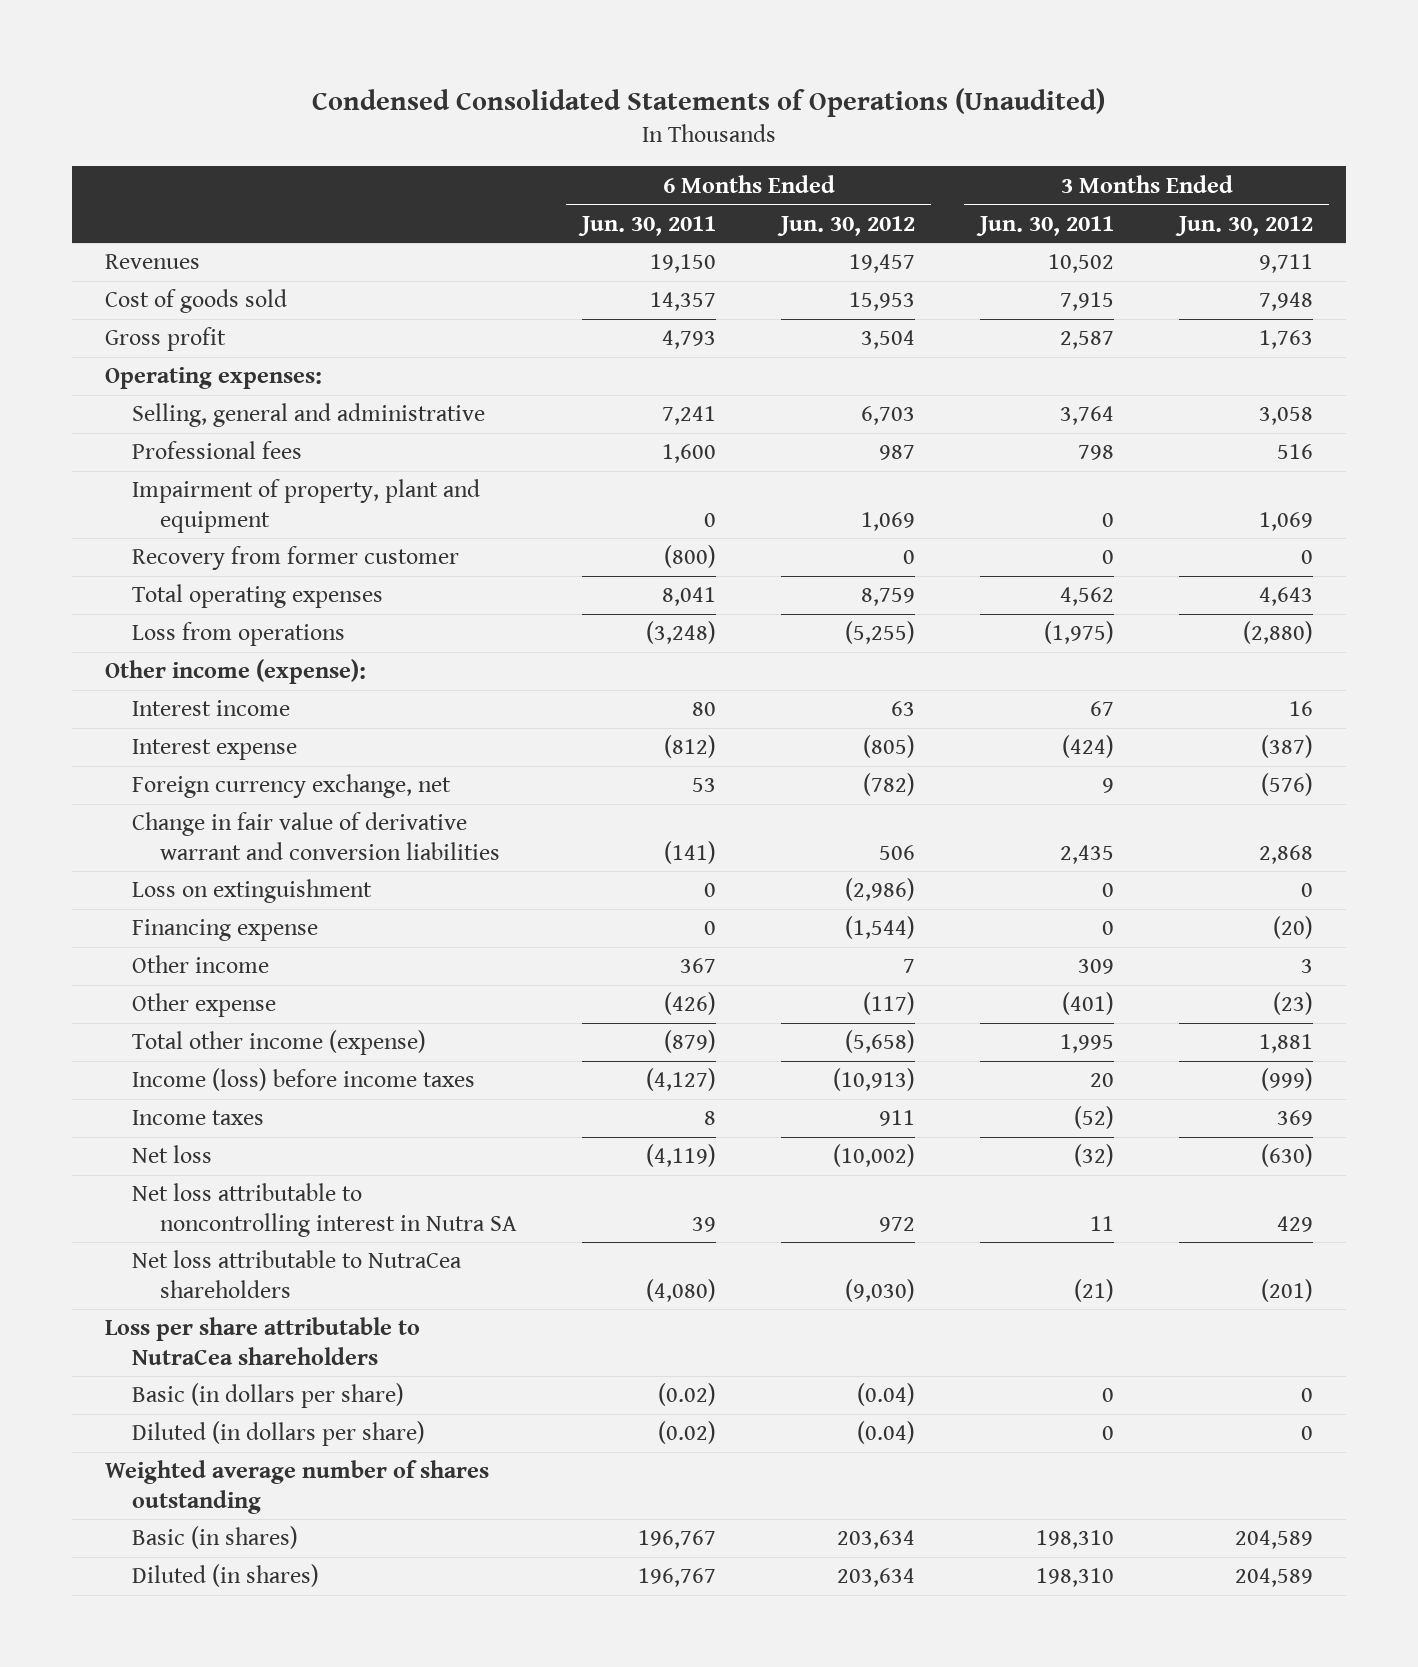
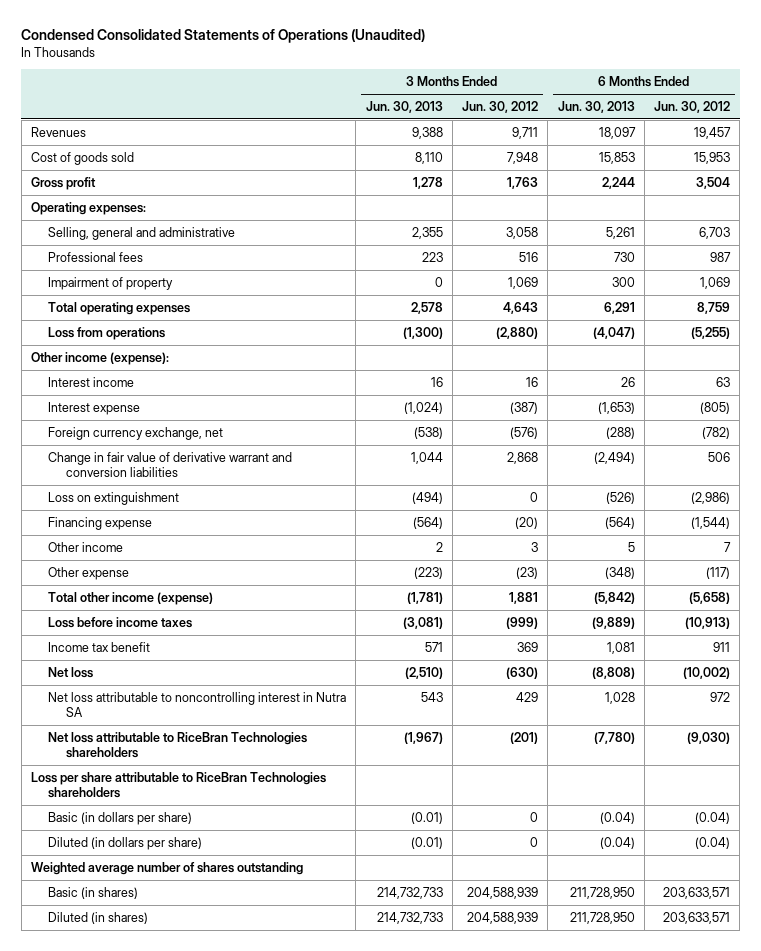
- | 6 Months Ended Jun. 30, 2011 | 6 Months Ended Jun. 30, 2012 | 3 Months Ended Jun. 30, 2011 | 3 Months Ended Jun. 30, 2012
+ | 3 Months Ended Jun. 30, 2013 | 3 Months Ended Jun. 30, 2012 | 6 Months Ended Jun. 30, 2013 | 6 Months Ended Jun. 30, 2012
- Impairment of property, plant and equipment | 0 | 1,069 | 0 | 1,069
- Recovery from former customer | (800) | 0 | 0 | 0
+ Impairment of property | 0 | 1,069 | 300 | 1,069
- Income (loss) before income taxes | (4,127) | (10,913) | 20 | (999)
- Income taxes | 8 | 911 | (52) | 369
+ Loss before income taxes | (3,081) | (999) | (9,889) | (10,913)
+ Income tax benefit | 571 | 369 | 1,081 | 911
- Net loss attributable to NutraCea shareholders | (4,080) | (9,030) | (21) | (201)
- Loss per share attributable to NutraCea shareholders
+ Net loss attributable to RiceBran Technologies shareholders | (1,967) | (201) | (7,780) | (9,030)
+ Loss per share attributable to RiceBran Technologies shareholders
- Basic (in shares) | 196,767 | 203,634 | 198,310 | 204,589
- Diluted (in shares) | 196,767 | 203,634 | 198,310 | 204,589
+ Basic (in shares) | 214,732,733 | 204,588,939 | 211,728,950 | 203,633,571
+ Diluted (in shares) | 214,732,733 | 204,588,939 | 211,728,950 | 203,633,571

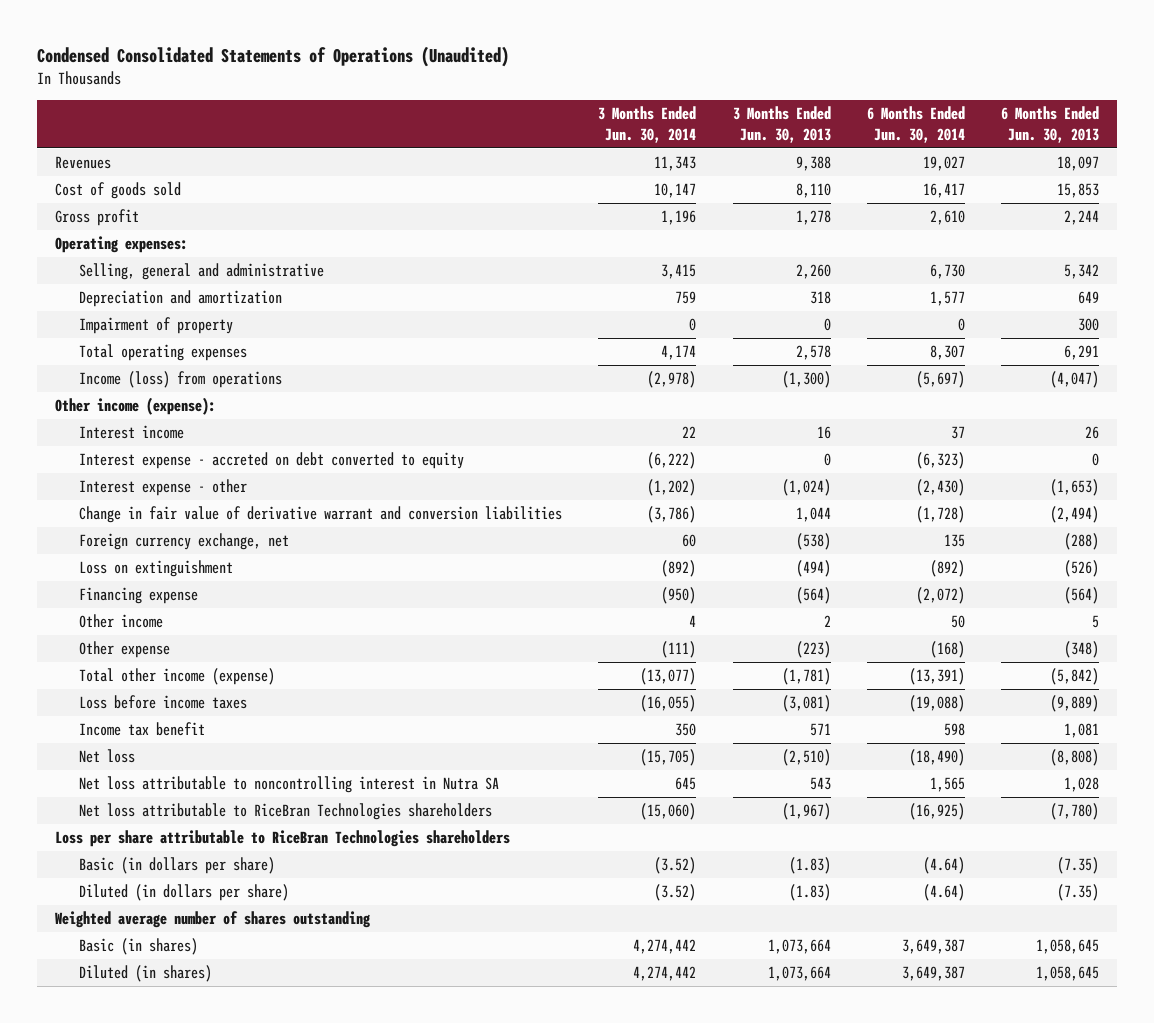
- | 3 Months Ended Jun. 30, 2013 | 3 Months Ended Jun. 30, 2012 | 6 Months Ended Jun. 30, 2013 | 6 Months Ended Jun. 30, 2012
+ | 3 Months Ended Jun. 30, 2014 | 3 Months Ended Jun. 30, 2013 | 6 Months Ended Jun. 30, 2014 | 6 Months Ended Jun. 30, 2013
- Selling, general and administrative | 2,355 | 3,058 | 5,261 | 6,703
- Professional fees | 223 | 516 | 730 | 987
+ Selling, general and administrative | 3,415 | 2,260 | 6,730 | 5,342
+ Depreciation and amortization | 759 | 318 | 1,577 | 649
- Loss from operations | (1,300) | (2,880) | (4,047) | (5,255)
+ Income (loss) from operations | (2,978) | (1,300) | (5,697) | (4,047)
- Interest expense | (1,024) | (387) | (1,653) | (805)
+ Interest expense - accreted on debt converted to equity | (6,222) | 0 | (6,323) | 0
+ Interest expense - other | (1,202) | (1,024) | (2,430) | (1,653)
moved down: Foreign currency exchange, net | 60 | (538) | 135 | (288)
- Basic (in dollars per share) | (0.01) | 0 | (0.04) | (0.04)
- Diluted (in dollars per share) | (0.01) | 0 | (0.04) | (0.04)
+ Basic (in dollars per share) | (3.52) | (1.83) | (4.64) | (7.35)
+ Diluted (in dollars per share) | (3.52) | (1.83) | (4.64) | (7.35)
- Basic (in shares) | 214,732,733 | 204,588,939 | 211,728,950 | 203,633,571
- Diluted (in shares) | 214,732,733 | 204,588,939 | 211,728,950 | 203,633,571
+ Basic (in shares) | 4,274,442 | 1,073,664 | 3,649,387 | 1,058,645
+ Diluted (in shares) | 4,274,442 | 1,073,664 | 3,649,387 | 1,058,645

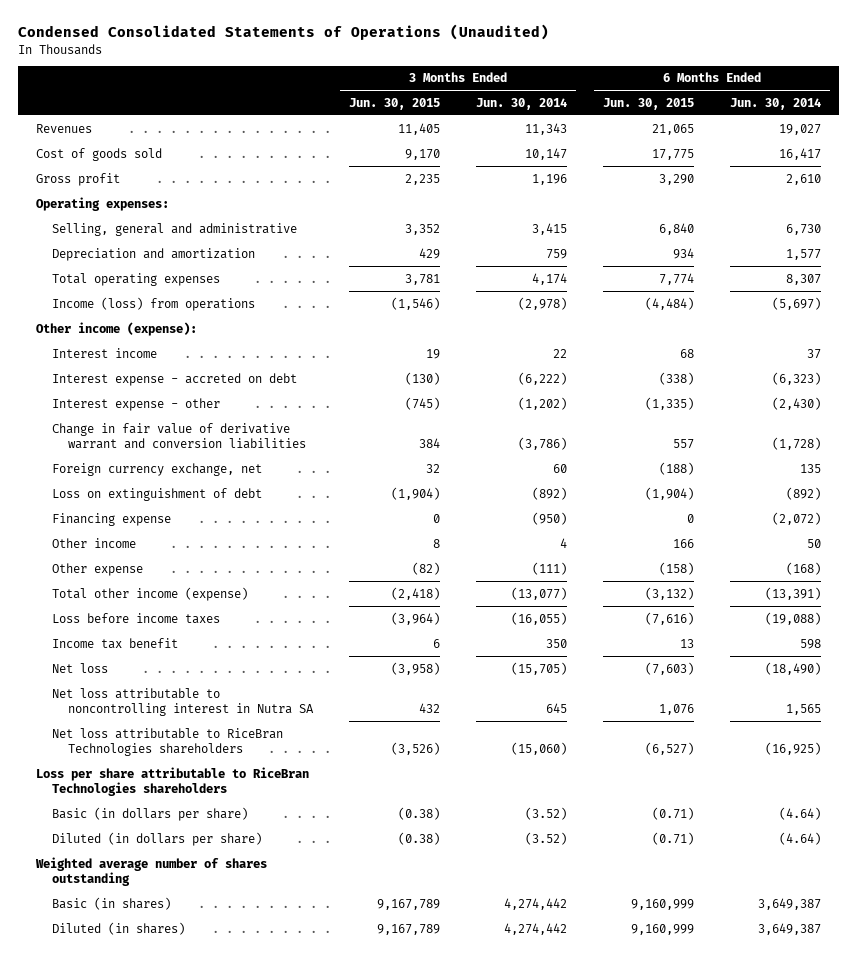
- | 3 Months Ended Jun. 30, 2014 | 3 Months Ended Jun. 30, 2013 | 6 Months Ended Jun. 30, 2014 | 6 Months Ended Jun. 30, 2013
+ | 3 Months Ended Jun. 30, 2015 | 3 Months Ended Jun. 30, 2014 | 6 Months Ended Jun. 30, 2015 | 6 Months Ended Jun. 30, 2014
- Impairment of property | 0 | 0 | 0 | 300
- Interest expense - accreted on debt converted to equity | (6,222) | 0 | (6,323) | 0
+ Interest expense - accreted on debt | (130) | (6,222) | (338) | (6,323)
- Loss on extinguishment | (892) | (494) | (892) | (526)
+ Loss on extinguishment of debt | (1,904) | (892) | (1,904) | (892)

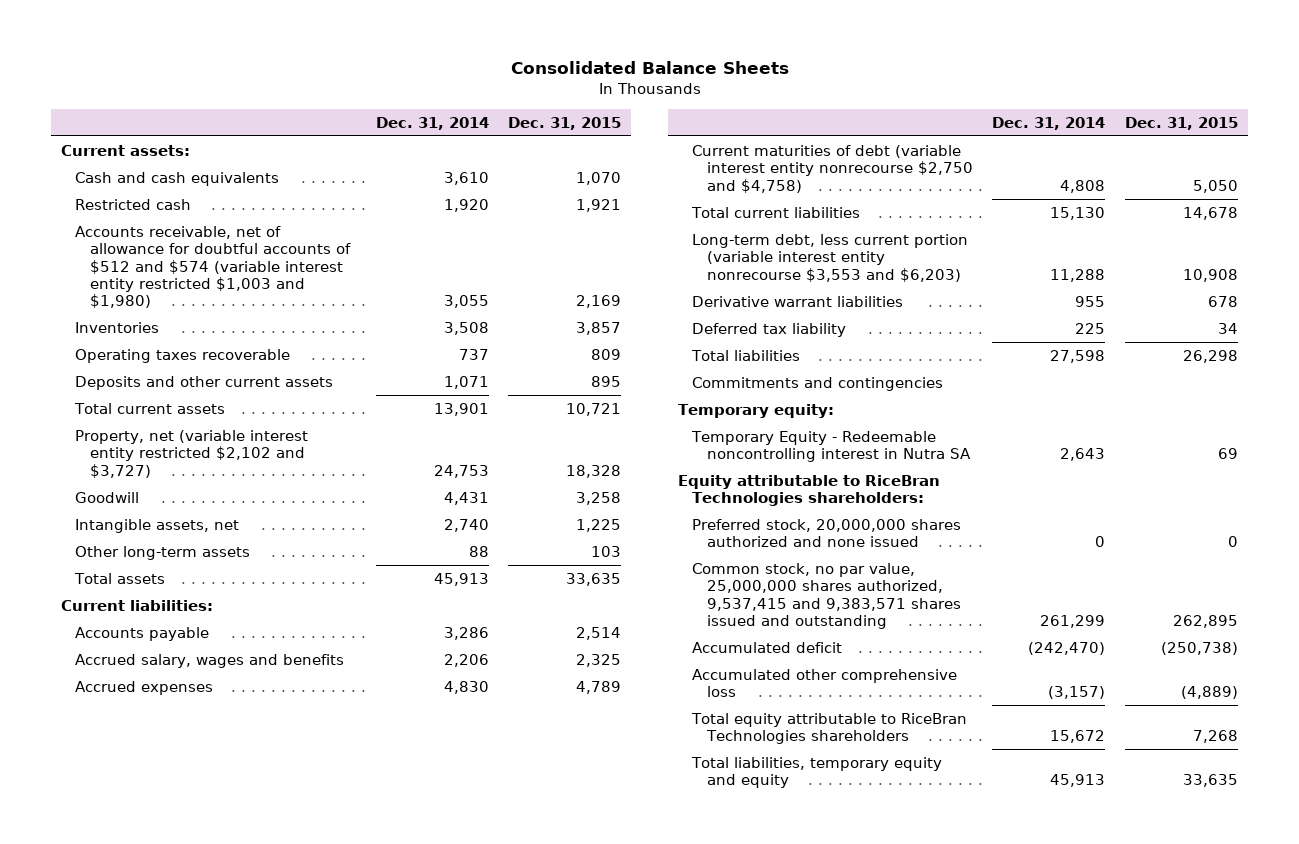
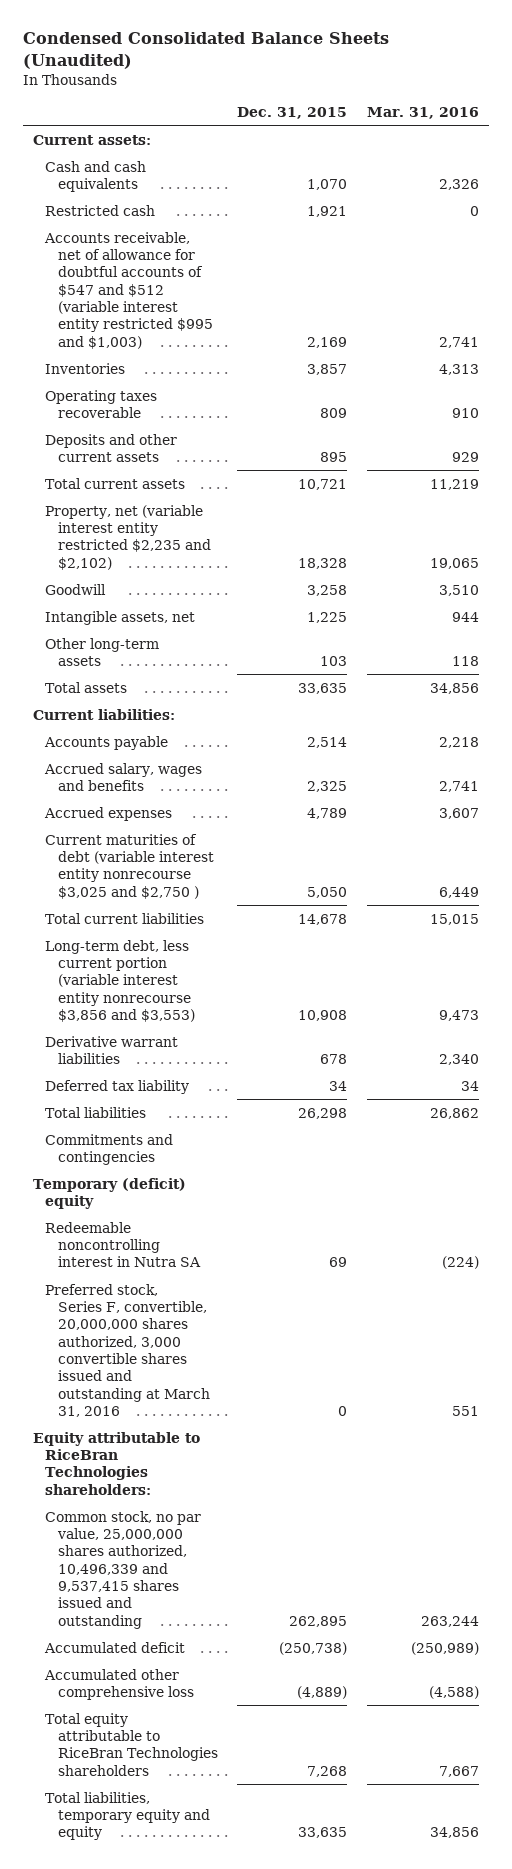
- Consolidated Balance Sheets
+ Condensed Consolidated Balance Sheets (Unaudited)
- | Dec. 31, 2014 | Dec. 31, 2015
+ | Dec. 31, 2015 | Mar. 31, 2016
- Accounts receivable, net of allowance for doubtful accounts of $512 and $574 (variable interest entity restricted $1,003 and $1,980) | 3,055 | 2,169
+ Accounts receivable, net of allowance for doubtful accounts of $547 and $512 (variable interest entity restricted $995 and $1,003) | 2,169 | 2,741
- Property, net (variable interest entity restricted $2,102 and $3,727) | 24,753 | 18,328
+ Property, net (variable interest entity restricted $2,235 and $2,102) | 18,328 | 19,065
- Current maturities of debt (variable interest entity nonrecourse $2,750 and $4,758) | 4,808 | 5,050
+ Current maturities of debt (variable interest entity nonrecourse $3,025 and $2,750 ) | 5,050 | 6,449
- Long-term debt, less current portion (variable interest entity nonrecourse $3,553 and $6,203) | 11,288 | 10,908
+ Long-term debt, less current portion (variable interest entity nonrecourse $3,856 and $3,553) | 10,908 | 9,473
- Temporary equity:
- Temporary Equity - Redeemable noncontrolling interest in Nutra SA | 2,643 | 69
+ Temporary (deficit) equity
+ Redeemable noncontrolling interest in Nutra SA | 69 | (224)
+ Preferred stock, Series F, convertible, 20,000,000 shares authorized, 3,000 convertible shares issued and outstanding at March 31, 2016 | 0 | 551
- Preferred stock, 20,000,000 shares authorized and none issued | 0 | 0
- Common stock, no par value, 25,000,000 shares authorized, 9,537,415 and 9,383,571 shares issued and outstanding | 261,299 | 262,895
+ Common stock, no par value, 25,000,000 shares authorized, 10,496,339 and 9,537,415 shares issued and outstanding | 262,895 | 263,244

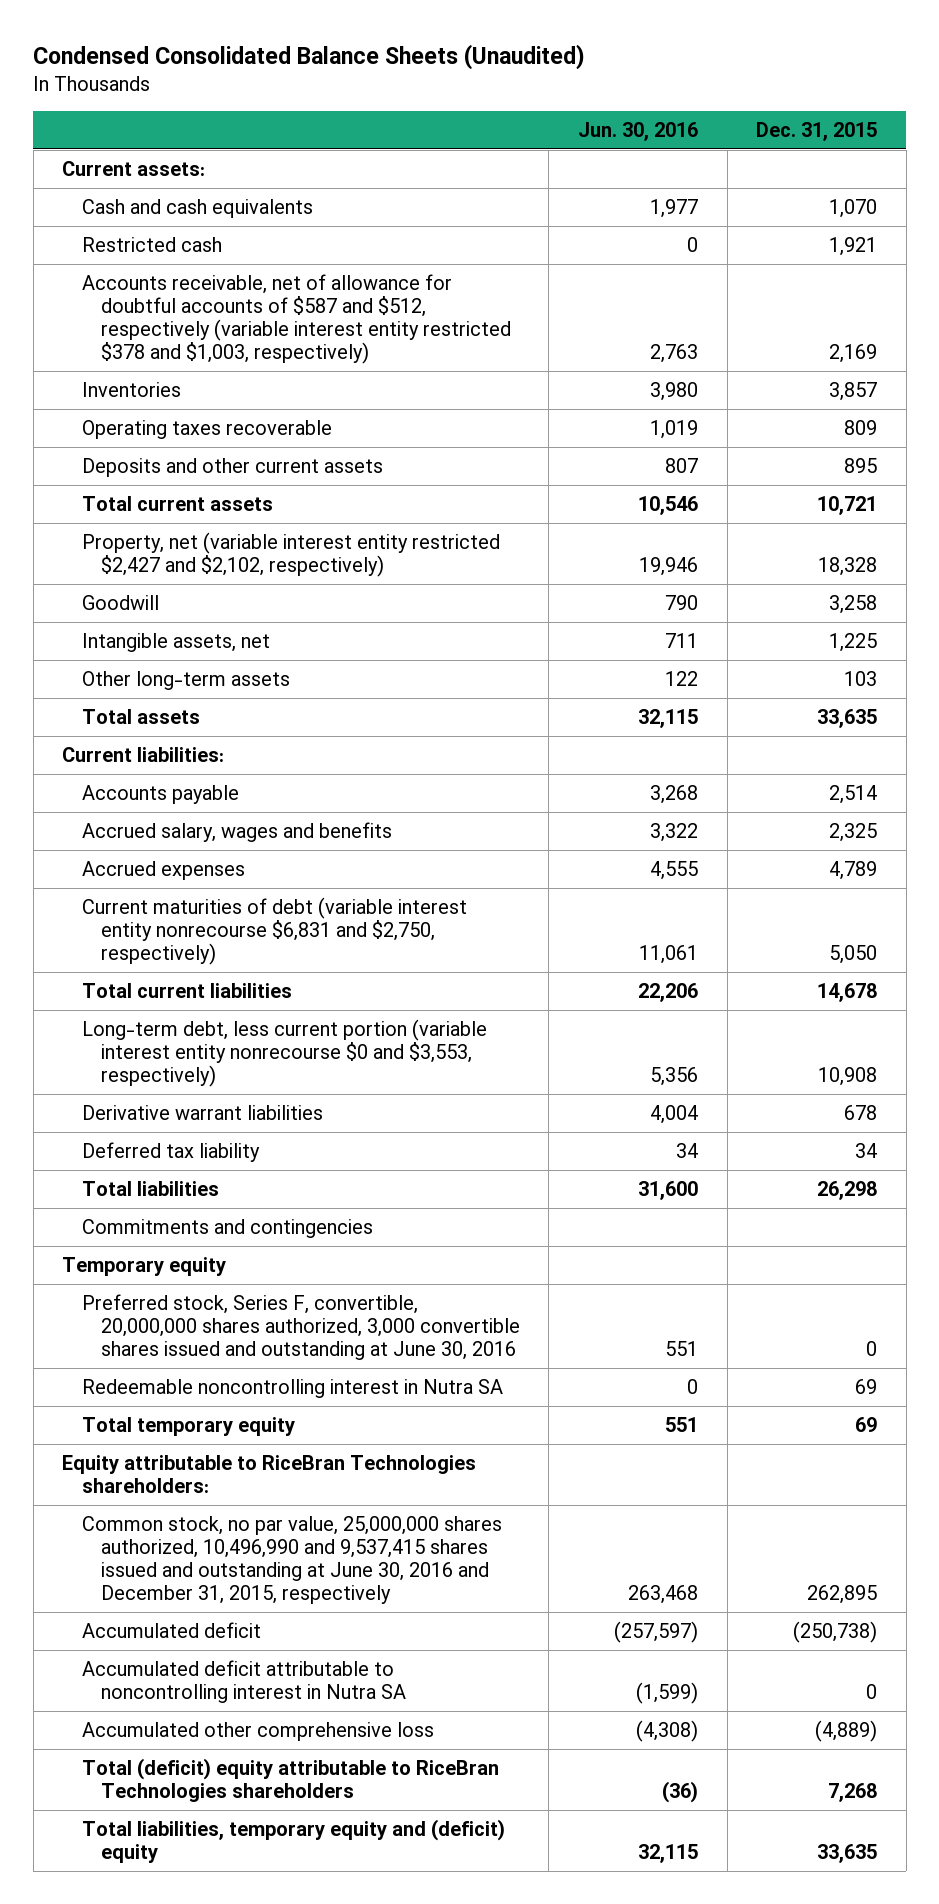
- | Dec. 31, 2015 | Mar. 31, 2016
+ | Jun. 30, 2016 | Dec. 31, 2015
- Accounts receivable, net of allowance for doubtful accounts of $547 and $512 (variable interest entity restricted $995 and $1,003) | 2,169 | 2,741
+ Accounts receivable, net of allowance for doubtful accounts of $587 and $512, respectively (variable interest entity restricted $378 and $1,003, respectively) | 2,763 | 2,169
- Property, net (variable interest entity restricted $2,235 and $2,102) | 18,328 | 19,065
+ Property, net (variable interest entity restricted $2,427 and $2,102, respectively) | 19,946 | 18,328
- Current maturities of debt (variable interest entity nonrecourse $3,025 and $2,750 ) | 5,050 | 6,449
+ Current maturities of debt (variable interest entity nonrecourse $6,831 and $2,750, respectively) | 11,061 | 5,050
- Long-term debt, less current portion (variable interest entity nonrecourse $3,856 and $3,553) | 10,908 | 9,473
+ Long-term debt, less current portion (variable interest entity nonrecourse $0 and $3,553, respectively) | 5,356 | 10,908
- Temporary (deficit) equity
+ Temporary equity
+ Preferred stock, Series F, convertible, 20,000,000 shares authorized, 3,000 convertible shares issued and outstanding at June 30, 2016 | 551 | 0
- Preferred stock, Series F, convertible, 20,000,000 shares authorized, 3,000 convertible shares issued and outstanding at March 31, 2016 | 0 | 551
+ Total temporary equity | 551 | 69
- Common stock, no par value, 25,000,000 shares authorized, 10,496,339 and 9,537,415 shares issued and outstanding | 262,895 | 263,244
+ Common stock, no par value, 25,000,000 shares authorized, 10,496,990 and 9,537,415 shares issued and outstanding at June 30, 2016 and December 31, 2015, respectively | 263,468 | 262,895
+ Accumulated deficit attributable to noncontrolling interest in Nutra SA | (1,599) | 0
- Total equity attributable to RiceBran Technologies shareholders | 7,268 | 7,667
- Total liabilities, temporary equity and equity | 33,635 | 34,856
+ Total (deficit) equity attributable to RiceBran Technologies shareholders | (36) | 7,268
+ Total liabilities, temporary equity and (deficit) equity | 32,115 | 33,635

